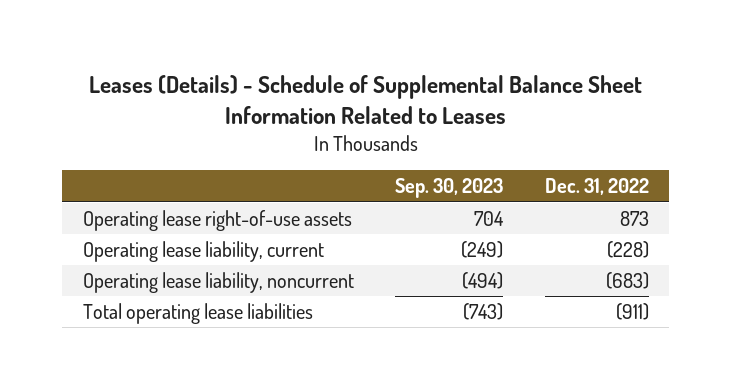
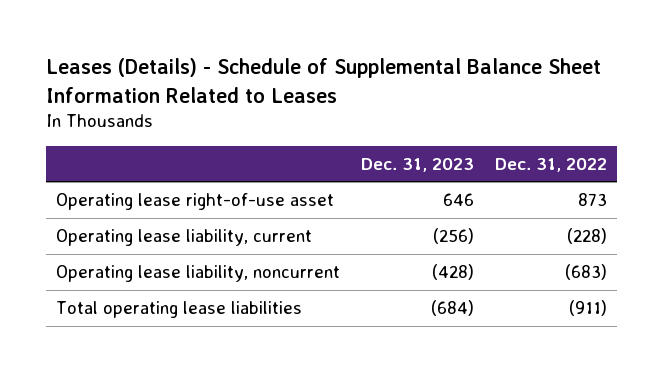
- | Sep. 30, 2023 | Dec. 31, 2022
+ | Dec. 31, 2023 | Dec. 31, 2022
- Operating lease right-of-use assets | 704 | 873
+ Operating lease right-of-use asset | 646 | 873

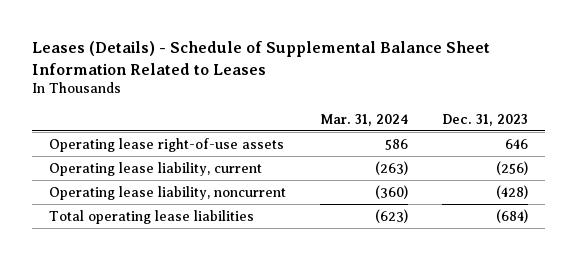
- | Dec. 31, 2023 | Dec. 31, 2022
+ | Mar. 31, 2024 | Dec. 31, 2023
- Operating lease right-of-use asset | 646 | 873
+ Operating lease right-of-use assets | 586 | 646

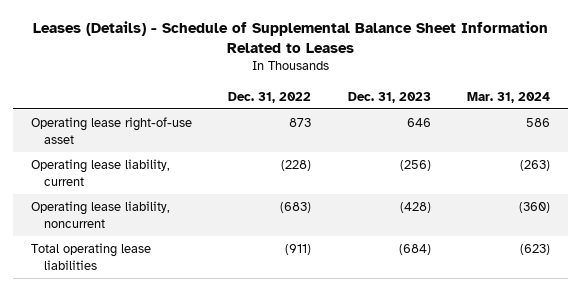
- | Mar. 31, 2024 | Dec. 31, 2023
+ | Dec. 31, 2022 | Dec. 31, 2023 | Mar. 31, 2024
- Operating lease right-of-use assets | 586 | 646
+ Operating lease right-of-use asset | 873 | 646 | 586

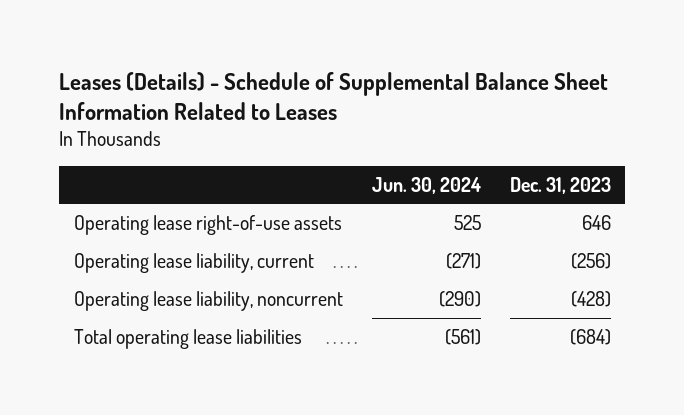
- | Dec. 31, 2022 | Dec. 31, 2023 | Mar. 31, 2024
+ | Jun. 30, 2024 | Dec. 31, 2023
- Operating lease right-of-use asset | 873 | 646 | 586
+ Operating lease right-of-use assets | 525 | 646

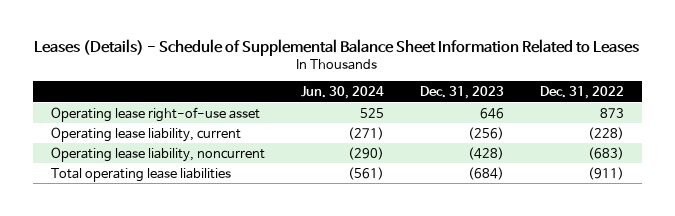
- | Jun. 30, 2024 | Dec. 31, 2023
+ | Jun. 30, 2024 | Dec. 31, 2023 | Dec. 31, 2022
- Operating lease right-of-use assets | 525 | 646
+ Operating lease right-of-use asset | 525 | 646 | 873

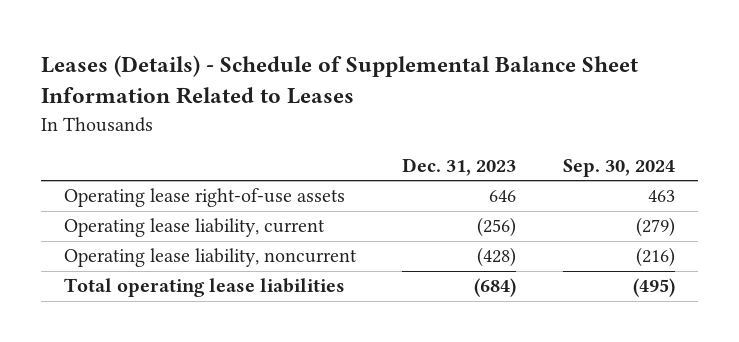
- | Jun. 30, 2024 | Dec. 31, 2023 | Dec. 31, 2022
+ | Dec. 31, 2023 | Sep. 30, 2024
- Operating lease right-of-use asset | 525 | 646 | 873
+ Operating lease right-of-use assets | 646 | 463

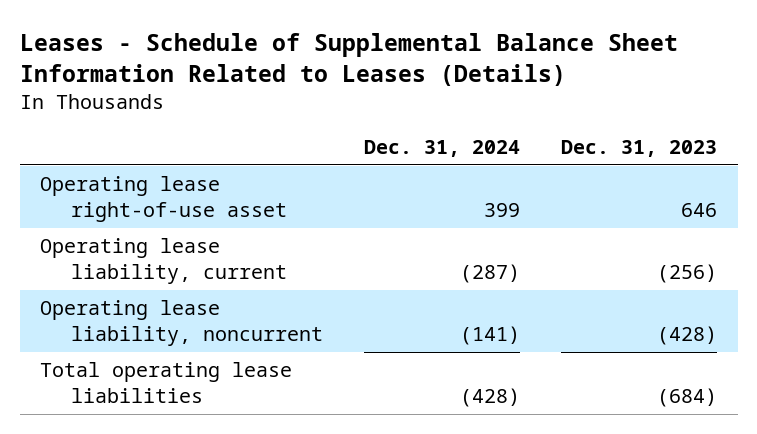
- Leases (Details) - Schedule of Supplemental Balance Sheet Information Related to Leases
+ Leases - Schedule of Supplemental Balance Sheet Information Related to Leases (Details)
- | Dec. 31, 2023 | Sep. 30, 2024
+ | Dec. 31, 2024 | Dec. 31, 2023
- Operating lease right-of-use assets | 646 | 463
+ Operating lease right-of-use asset | 399 | 646

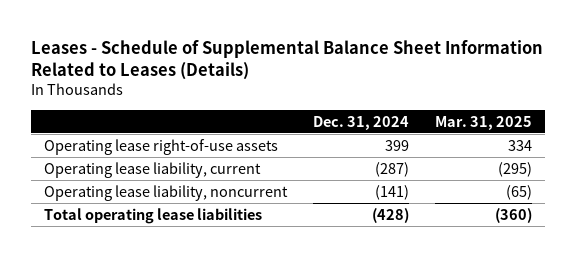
- | Dec. 31, 2024 | Dec. 31, 2023
+ | Dec. 31, 2024 | Mar. 31, 2025
- Operating lease right-of-use asset | 399 | 646
+ Operating lease right-of-use assets | 399 | 334

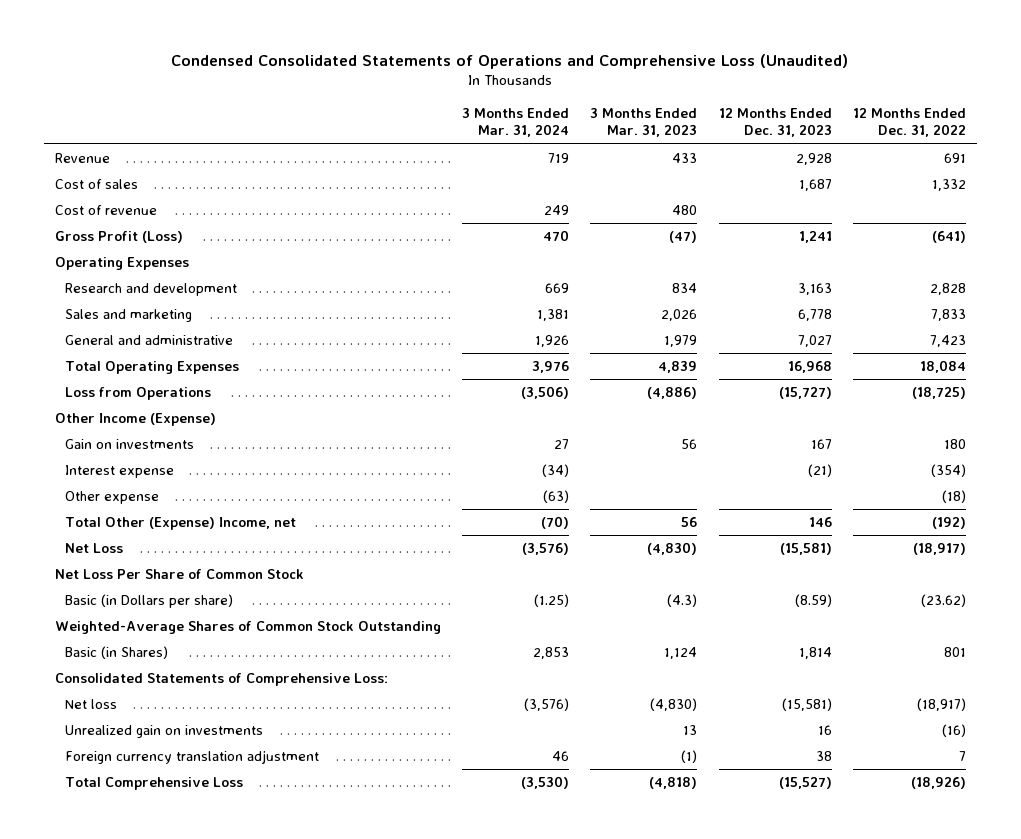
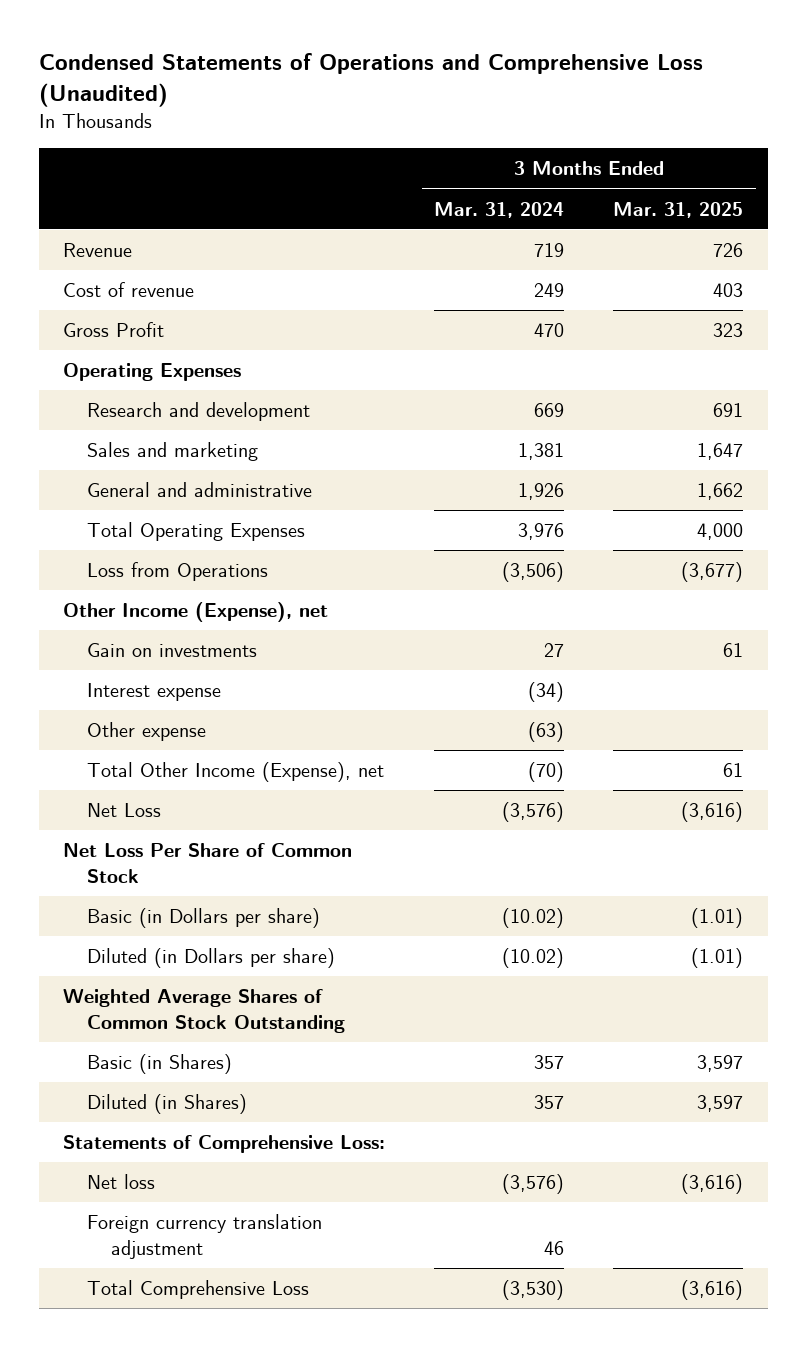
- Condensed Consolidated Statements of Operations and Comprehensive Loss (Unaudited)
+ Condensed Statements of Operations and Comprehensive Loss (Unaudited)
- | 3 Months Ended Mar. 31, 2024 | 3 Months Ended Mar. 31, 2023 | 12 Months Ended Dec. 31, 2023 | 12 Months Ended Dec. 31, 2022
+ | 3 Months Ended Mar. 31, 2024 | 3 Months Ended Mar. 31, 2025
- Cost of sales | | | 1,687 | 1,332
- Gross Profit (Loss) | 470 | (47) | 1,241 | (641)
+ Gross Profit | 470 | 323
- Other Income (Expense)
+ Other Income (Expense), net
- Total Other (Expense) Income, net | (70) | 56 | 146 | (192)
+ Total Other Income (Expense), net | (70) | 61
- Basic (in Dollars per share) | (1.25) | (4.3) | (8.59) | (23.62)
- Weighted-Average Shares of Common Stock Outstanding
- Basic (in Shares) | 2,853 | 1,124 | 1,814 | 801
- Consolidated Statements of Comprehensive Loss:
+ Basic (in Dollars per share) | (10.02) | (1.01)
+ Diluted (in Dollars per share) | (10.02) | (1.01)
+ Weighted Average Shares of Common Stock Outstanding
+ Basic (in Shares) | 357 | 3,597
+ Diluted (in Shares) | 357 | 3,597
+ Statements of Comprehensive Loss:
- Unrealized gain on investments | | 13 | 16 | (16)

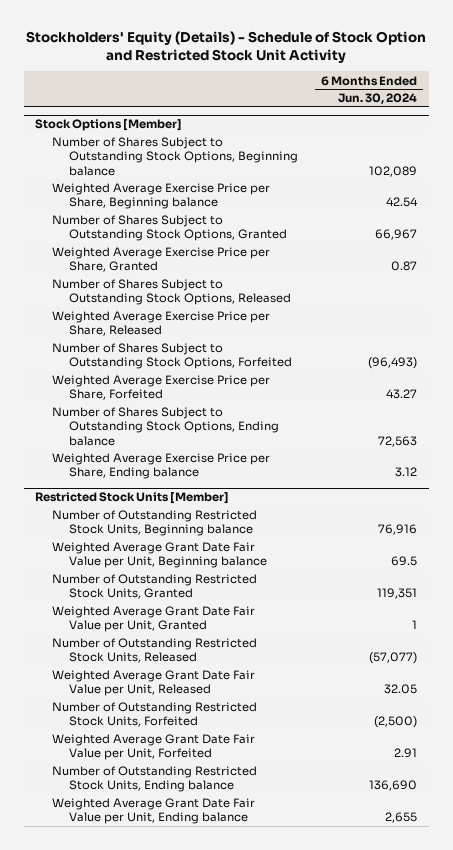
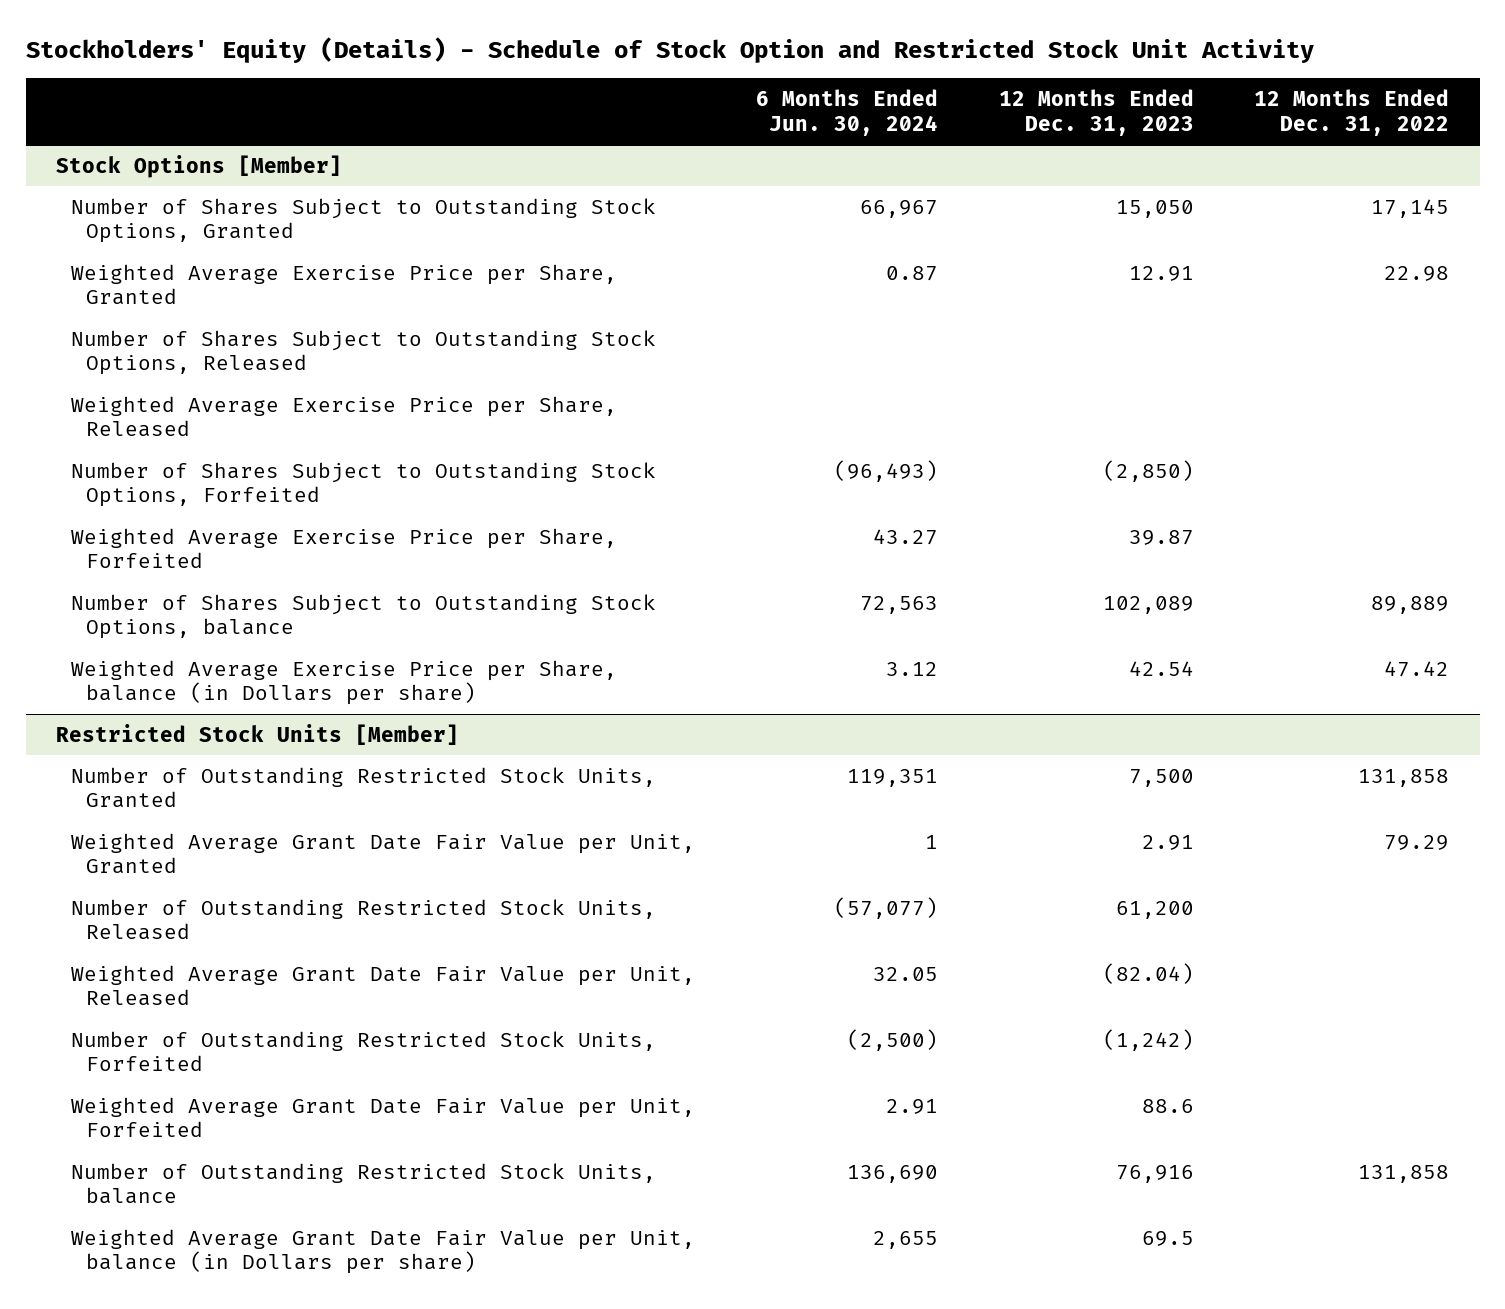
- | 6 Months Ended Jun. 30, 2024
+ | 6 Months Ended Jun. 30, 2024 | 12 Months Ended Dec. 31, 2023 | 12 Months Ended Dec. 31, 2022
@ Stock Options [Member]
- Number of Shares Subject to Outstanding Stock Options, Beginning balance | 102,089
- Weighted Average Exercise Price per Share, Beginning balance | 42.54
- Number of Shares Subject to Outstanding Stock Options, Ending balance | 72,563
- Weighted Average Exercise Price per Share, Ending balance | 3.12
+ Number of Shares Subject to Outstanding Stock Options, balance | 72,563 | 102,089 | 89,889
+ Weighted Average Exercise Price per Share, balance (in Dollars per share) | 3.12 | 42.54 | 47.42
@ Restricted Stock Units [Member]
- Number of Outstanding Restricted Stock Units, Beginning balance | 76,916
- Weighted Average Grant Date Fair Value per Unit, Beginning balance | 69.5
- Number of Outstanding Restricted Stock Units, Ending balance | 136,690
- Weighted Average Grant Date Fair Value per Unit, Ending balance | 2,655
+ Number of Outstanding Restricted Stock Units, balance | 136,690 | 76,916 | 131,858
+ Weighted Average Grant Date Fair Value per Unit, balance (in Dollars per share) | 2,655 | 69.5 |

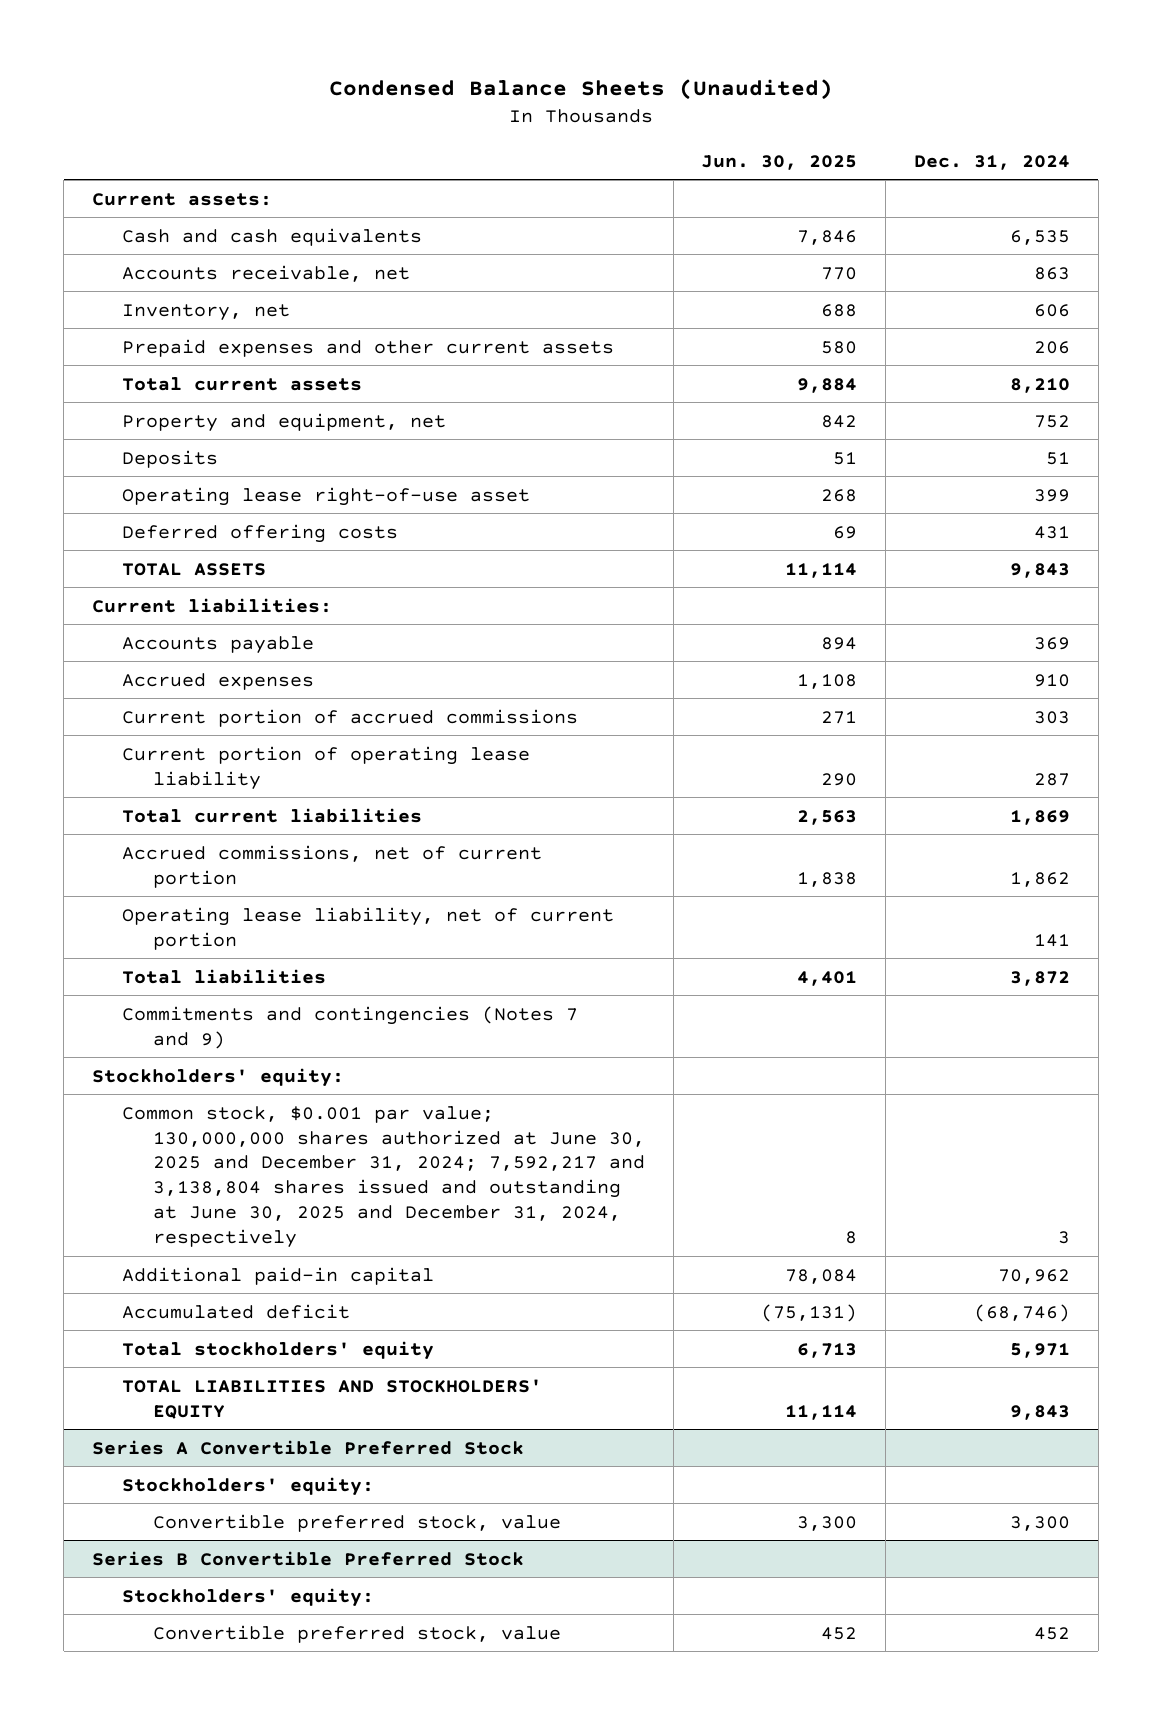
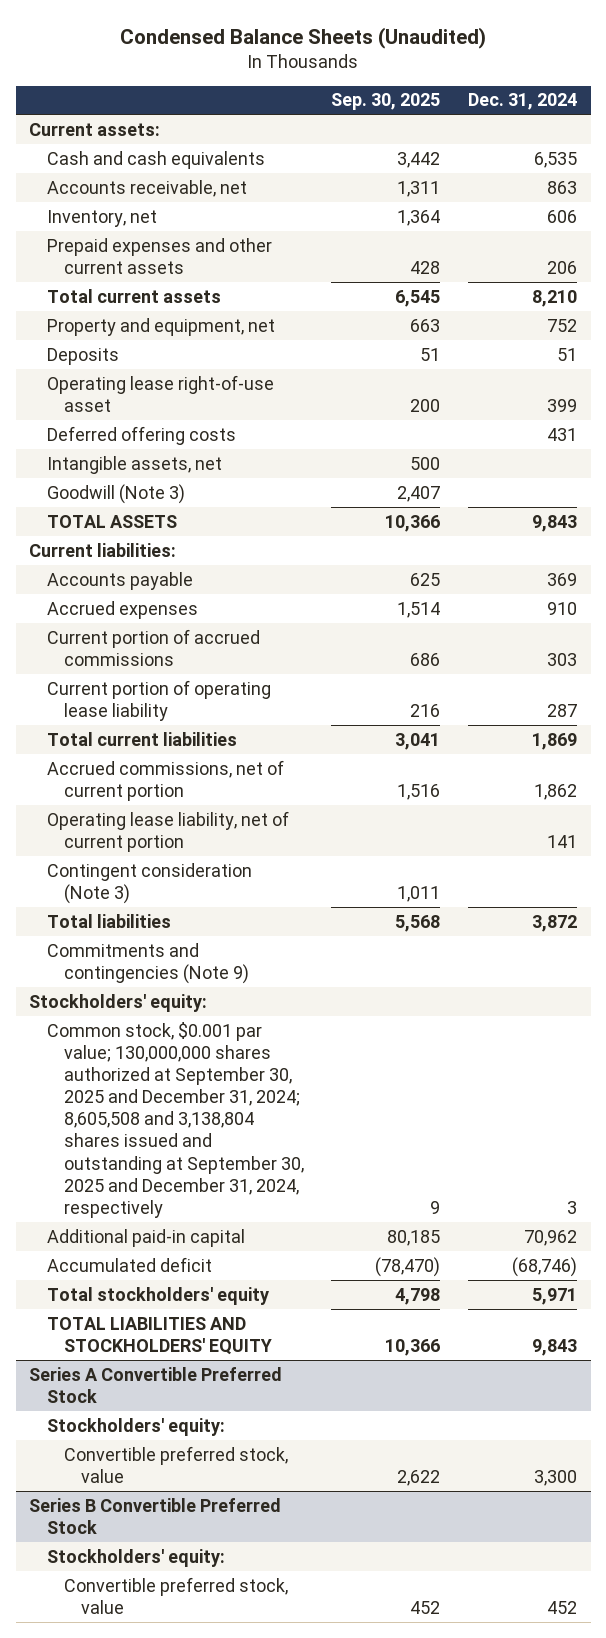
- | Jun. 30, 2025 | Dec. 31, 2024
+ | Sep. 30, 2025 | Dec. 31, 2024
+ Intangible assets, net | 500 |
+ Goodwill (Note 3) | 2,407 |
+ Contingent consideration (Note 3) | 1,011 |
- Commitments and contingencies (Notes 7 and 9)
+ Commitments and contingencies (Note 9)
- Common stock, $0.001 par value; 130,000,000 shares authorized at June 30, 2025 and December 31, 2024; 7,592,217 and 3,138,804 shares issued and outstanding at June 30, 2025 and December 31, 2024, respectively | 8 | 3
+ Common stock, $0.001 par value; 130,000,000 shares authorized at September 30, 2025 and December 31, 2024; 8,605,508 and 3,138,804 shares issued and outstanding at September 30, 2025 and December 31, 2024, respectively | 9 | 3

